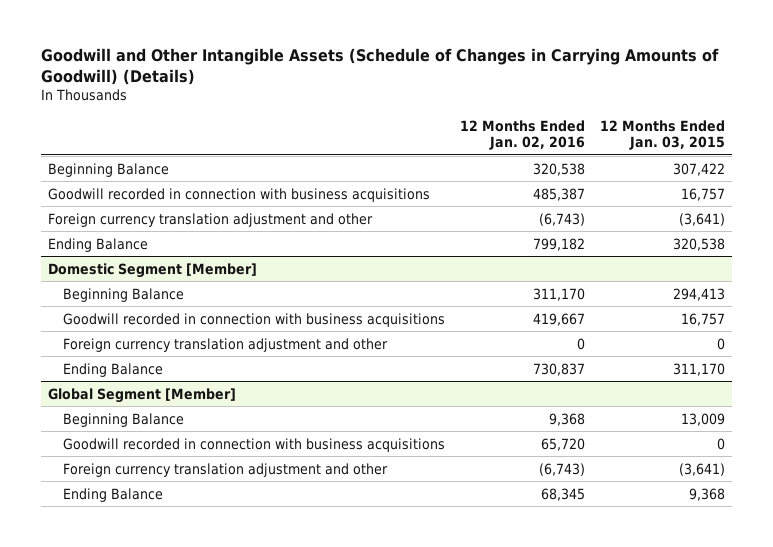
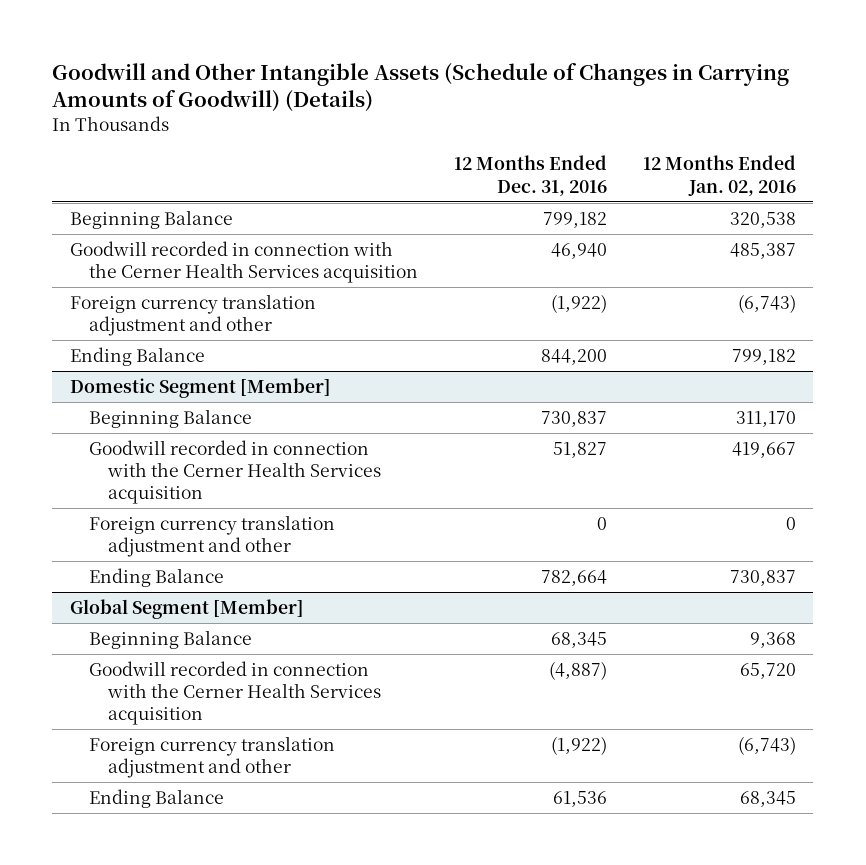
- | 12 Months Ended Jan. 02, 2016 | 12 Months Ended Jan. 03, 2015
+ | 12 Months Ended Dec. 31, 2016 | 12 Months Ended Jan. 02, 2016
- Goodwill recorded in connection with business acquisitions | 485,387 | 16,757
+ Goodwill recorded in connection with the Cerner Health Services acquisition | 46,940 | 485,387
@ Domestic Segment [Member]
- Goodwill recorded in connection with business acquisitions | 419,667 | 16,757
+ Goodwill recorded in connection with the Cerner Health Services acquisition | 51,827 | 419,667
@ Global Segment [Member]
- Goodwill recorded in connection with business acquisitions | 65,720 | 0
+ Goodwill recorded in connection with the Cerner Health Services acquisition | (4,887) | 65,720

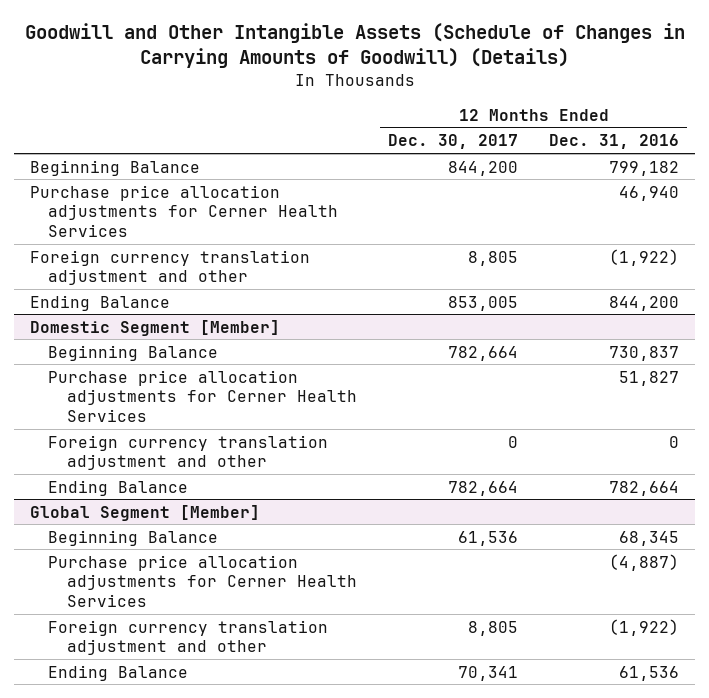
- | 12 Months Ended Dec. 31, 2016 | 12 Months Ended Jan. 02, 2016
+ | 12 Months Ended Dec. 30, 2017 | 12 Months Ended Dec. 31, 2016
- Goodwill recorded in connection with the Cerner Health Services acquisition | 46,940 | 485,387
+ Purchase price allocation adjustments for Cerner Health Services | | 46,940
@ Domestic Segment [Member]
- Goodwill recorded in connection with the Cerner Health Services acquisition | 51,827 | 419,667
+ Purchase price allocation adjustments for Cerner Health Services | | 51,827
@ Global Segment [Member]
- Goodwill recorded in connection with the Cerner Health Services acquisition | (4,887) | 65,720
+ Purchase price allocation adjustments for Cerner Health Services | | (4,887)

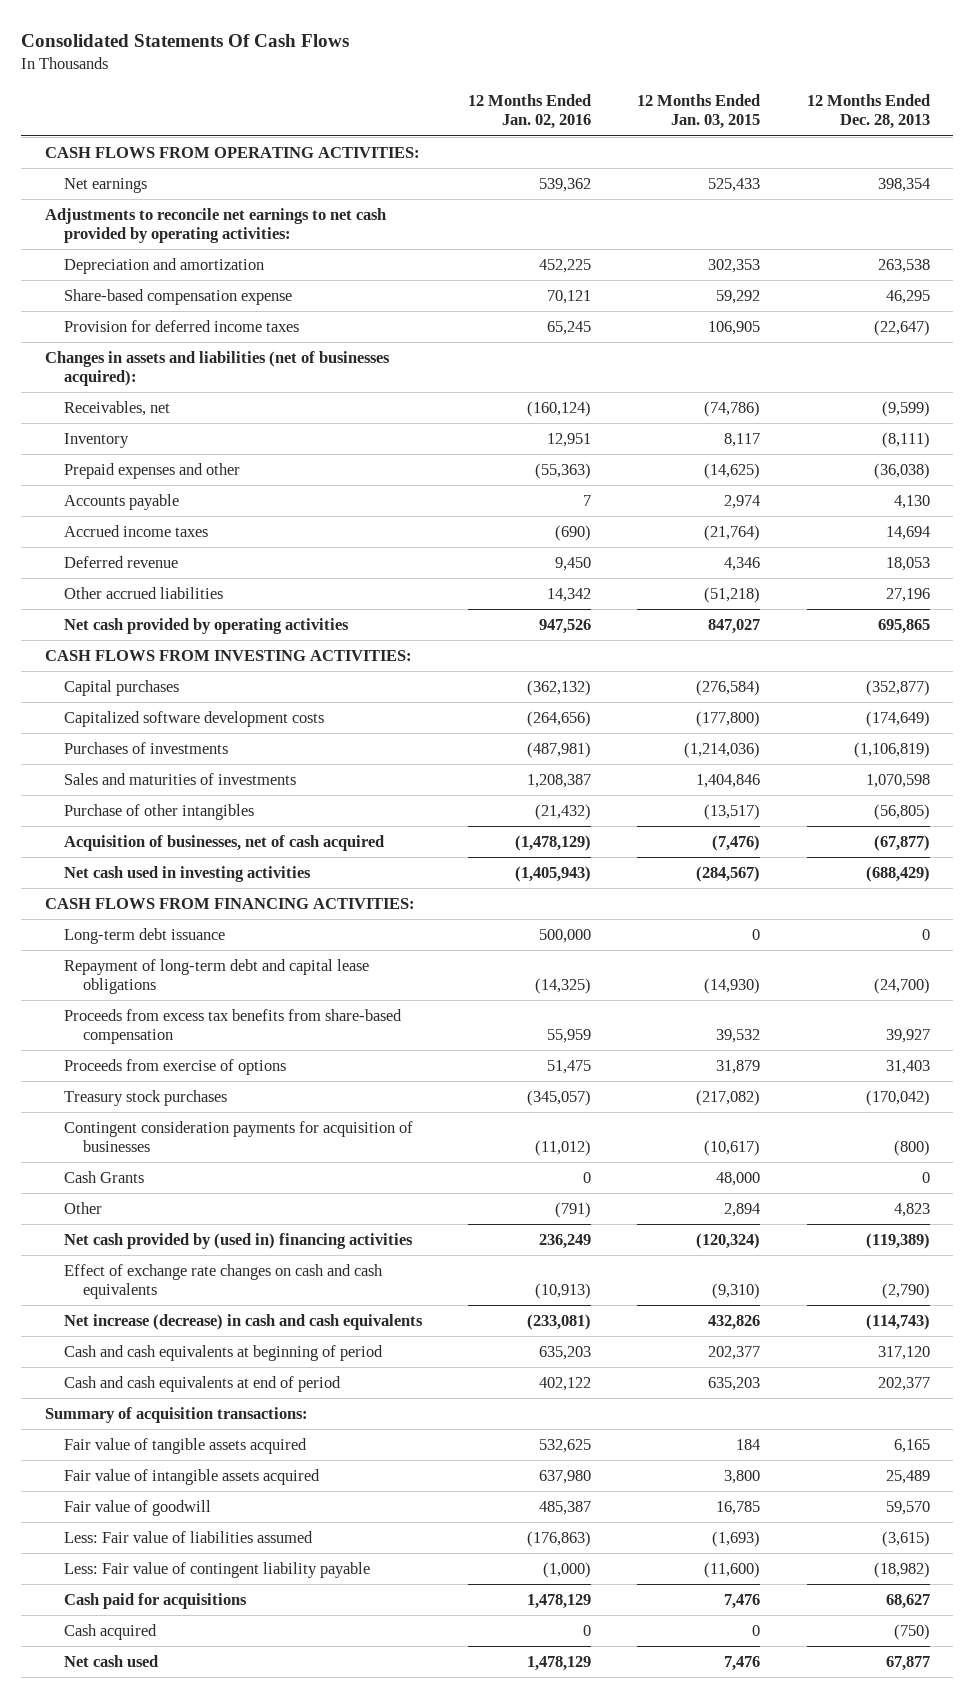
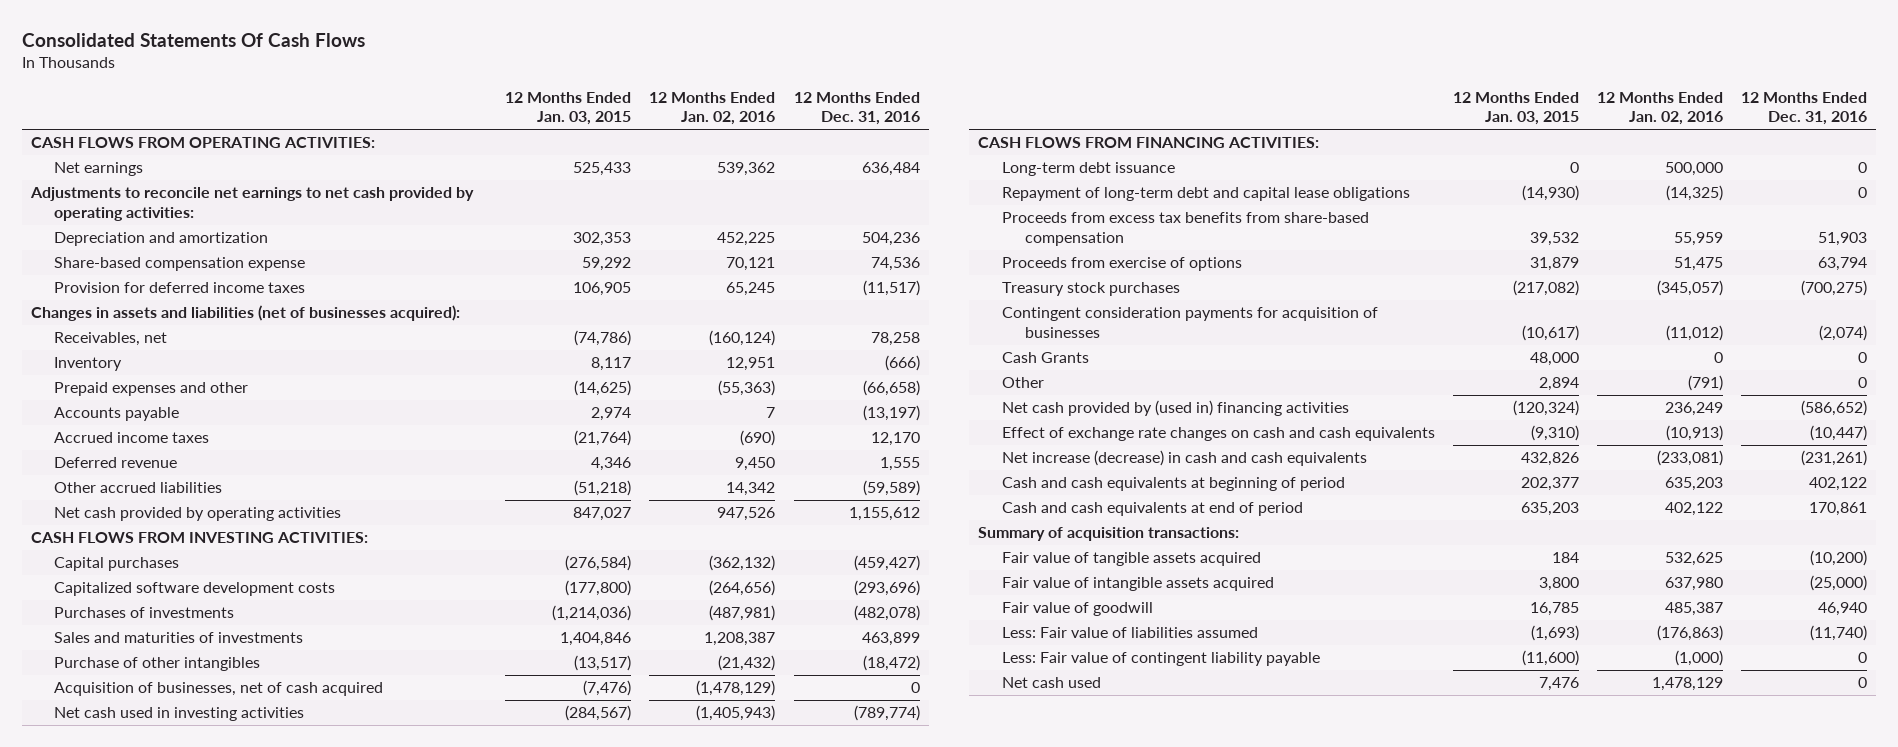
- | 12 Months Ended Jan. 02, 2016 | 12 Months Ended Jan. 03, 2015 | 12 Months Ended Dec. 28, 2013
+ | 12 Months Ended Jan. 03, 2015 | 12 Months Ended Jan. 02, 2016 | 12 Months Ended Dec. 31, 2016
- Cash paid for acquisitions | 1,478,129 | 7,476 | 68,627
- Cash acquired | 0 | 0 | (750)

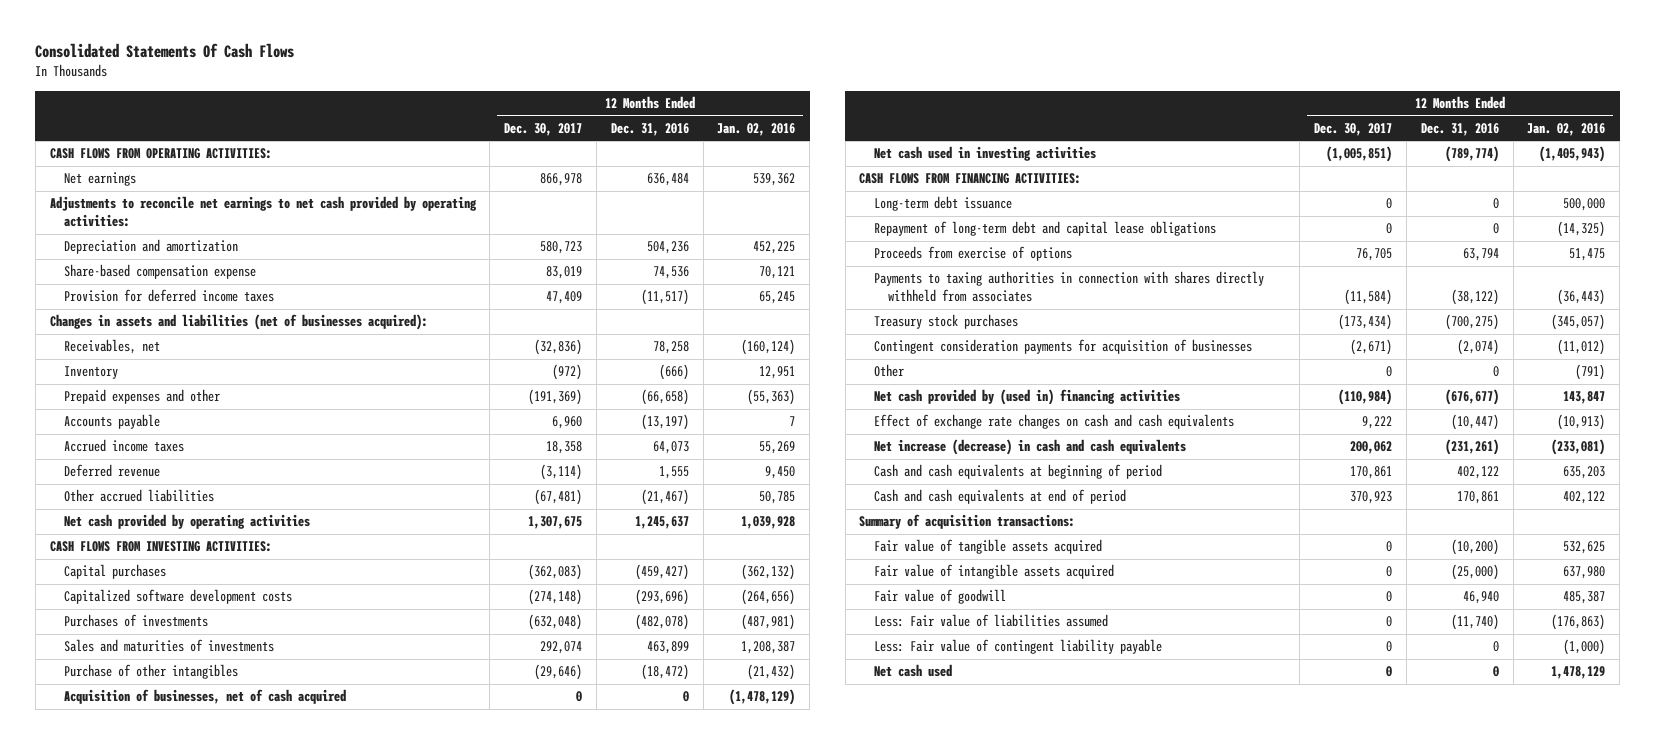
- | 12 Months Ended Jan. 03, 2015 | 12 Months Ended Jan. 02, 2016 | 12 Months Ended Dec. 31, 2016
+ | 12 Months Ended Dec. 30, 2017 | 12 Months Ended Dec. 31, 2016 | 12 Months Ended Jan. 02, 2016
- Accrued income taxes | (21,764) | (690) | 12,170
+ Accrued income taxes | 18,358 | 64,073 | 55,269
- Other accrued liabilities | (51,218) | 14,342 | (59,589)
- Net cash provided by operating activities | 847,027 | 947,526 | 1,155,612
+ Other accrued liabilities | (67,481) | (21,467) | 50,785
+ Net cash provided by operating activities | 1,307,675 | 1,245,637 | 1,039,928
- Proceeds from excess tax benefits from share-based compensation | 39,532 | 55,959 | 51,903
+ Payments to taxing authorities in connection with shares directly withheld from associates | (11,584) | (38,122) | (36,443)
- Cash Grants | 48,000 | 0 | 0
- Net cash provided by (used in) financing activities | (120,324) | 236,249 | (586,652)
+ Net cash provided by (used in) financing activities | (110,984) | (676,677) | 143,847

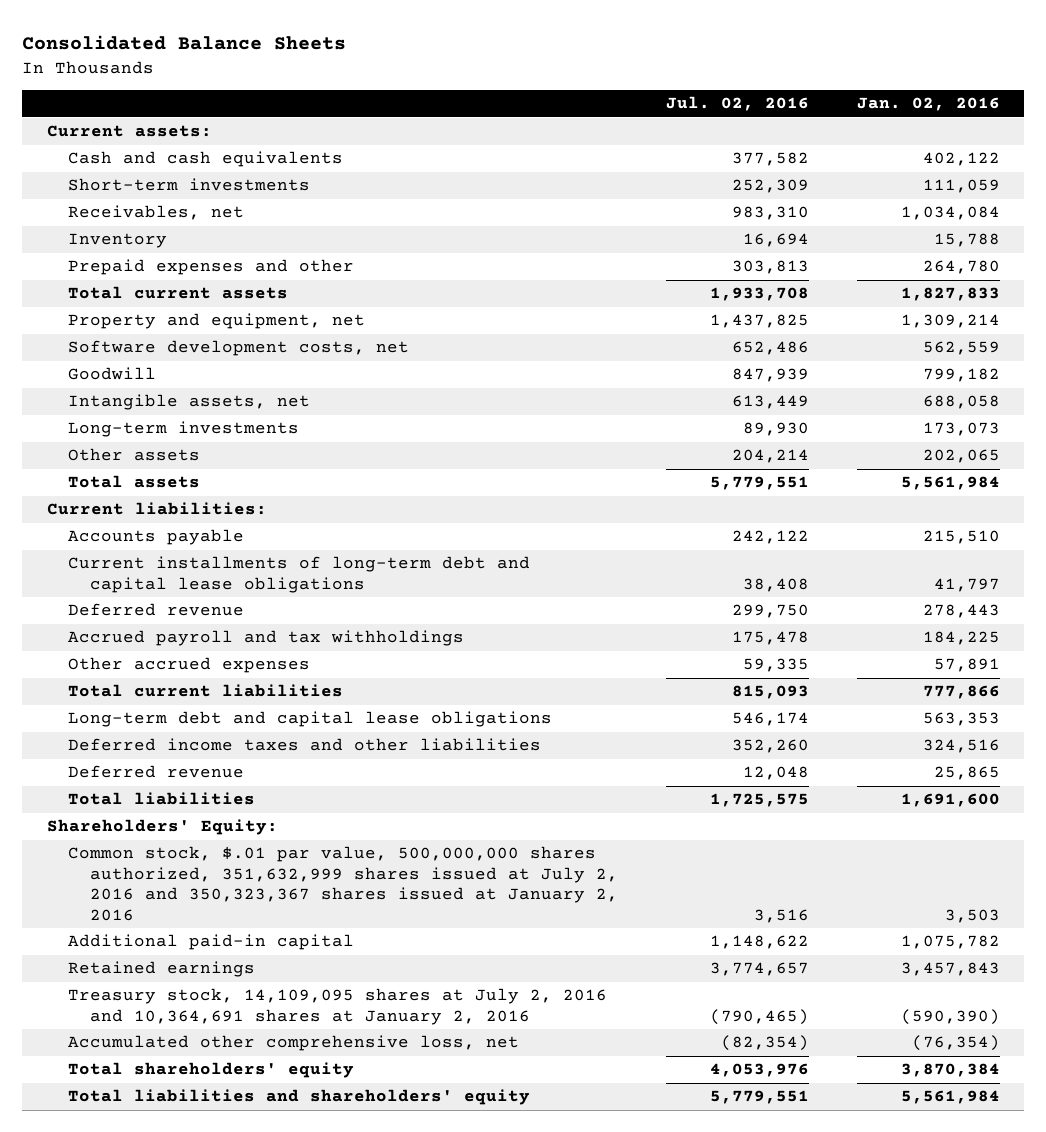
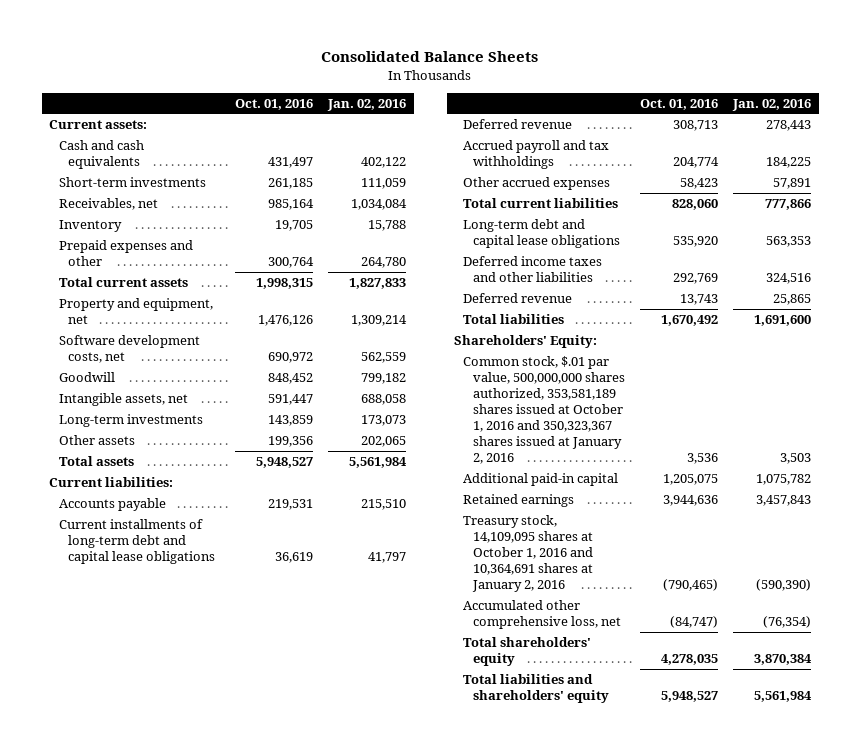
- | Jul. 02, 2016 | Jan. 02, 2016
+ | Oct. 01, 2016 | Jan. 02, 2016
- Common stock, $.01 par value, 500,000,000 shares authorized, 351,632,999 shares issued at July 2, 2016 and 350,323,367 shares issued at January 2, 2016 | 3,516 | 3,503
+ Common stock, $.01 par value, 500,000,000 shares authorized, 353,581,189 shares issued at October 1, 2016 and 350,323,367 shares issued at January 2, 2016 | 3,536 | 3,503
- Treasury stock, 14,109,095 shares at July 2, 2016 and 10,364,691 shares at January 2, 2016 | (790,465) | (590,390)
+ Treasury stock, 14,109,095 shares at October 1, 2016 and 10,364,691 shares at January 2, 2016 | (790,465) | (590,390)

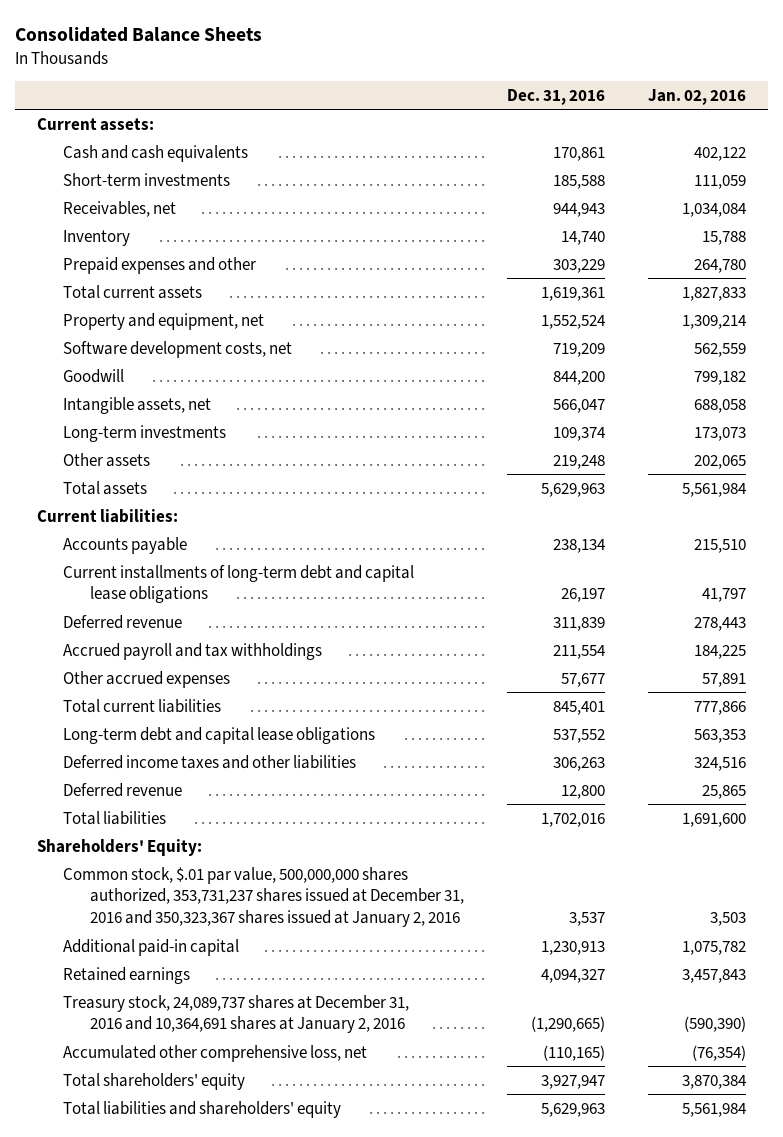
- | Oct. 01, 2016 | Jan. 02, 2016
+ | Dec. 31, 2016 | Jan. 02, 2016
- Common stock, $.01 par value, 500,000,000 shares authorized, 353,581,189 shares issued at October 1, 2016 and 350,323,367 shares issued at January 2, 2016 | 3,536 | 3,503
+ Common stock, $.01 par value, 500,000,000 shares authorized, 353,731,237 shares issued at December 31, 2016 and 350,323,367 shares issued at January 2, 2016 | 3,537 | 3,503
- Treasury stock, 14,109,095 shares at October 1, 2016 and 10,364,691 shares at January 2, 2016 | (790,465) | (590,390)
+ Treasury stock, 24,089,737 shares at December 31, 2016 and 10,364,691 shares at January 2, 2016 | (1,290,665) | (590,390)

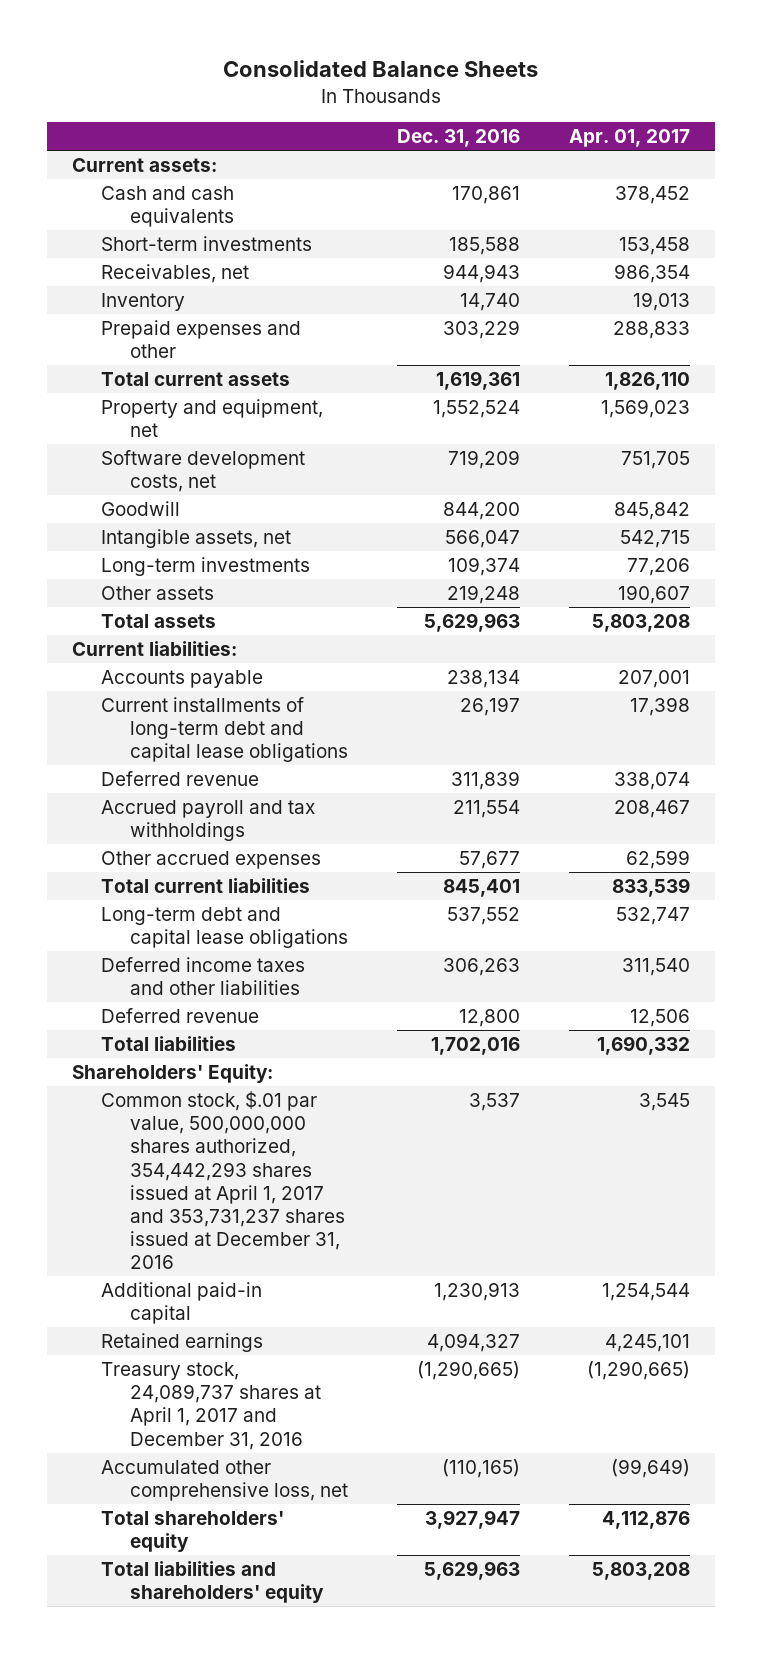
- | Dec. 31, 2016 | Jan. 02, 2016
+ | Dec. 31, 2016 | Apr. 01, 2017
- Common stock, $.01 par value, 500,000,000 shares authorized, 353,731,237 shares issued at December 31, 2016 and 350,323,367 shares issued at January 2, 2016 | 3,537 | 3,503
+ Common stock, $.01 par value, 500,000,000 shares authorized, 354,442,293 shares issued at April 1, 2017 and 353,731,237 shares issued at December 31, 2016 | 3,537 | 3,545
- Treasury stock, 24,089,737 shares at December 31, 2016 and 10,364,691 shares at January 2, 2016 | (1,290,665) | (590,390)
+ Treasury stock, 24,089,737 shares at April 1, 2017 and December 31, 2016 | (1,290,665) | (1,290,665)

